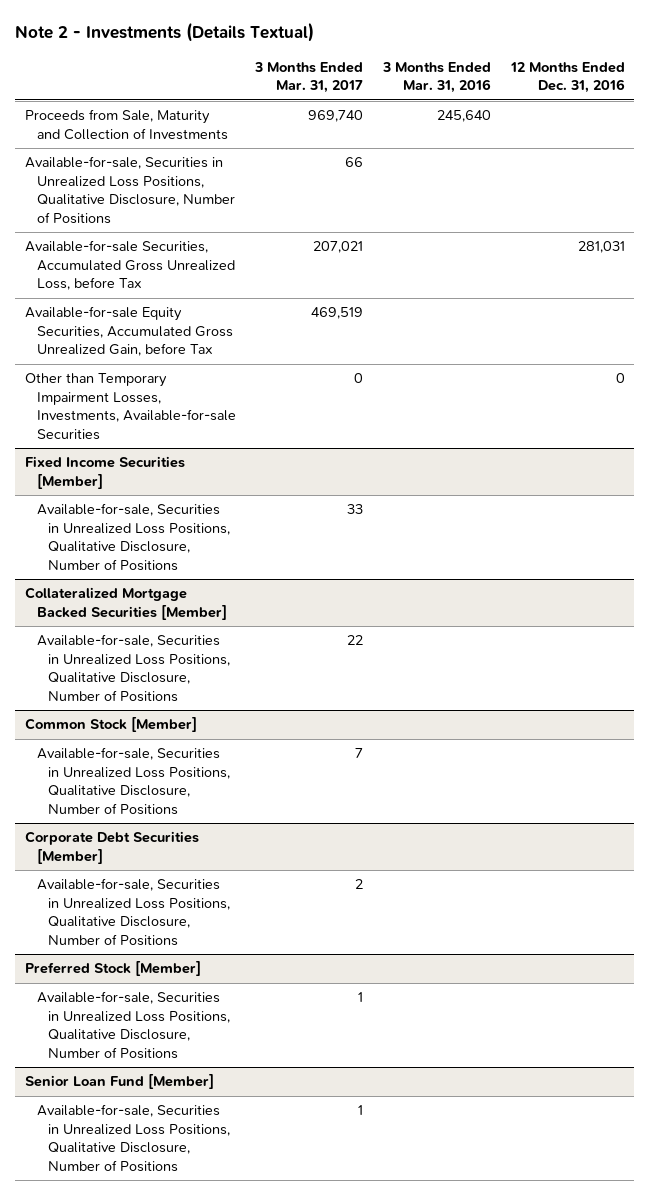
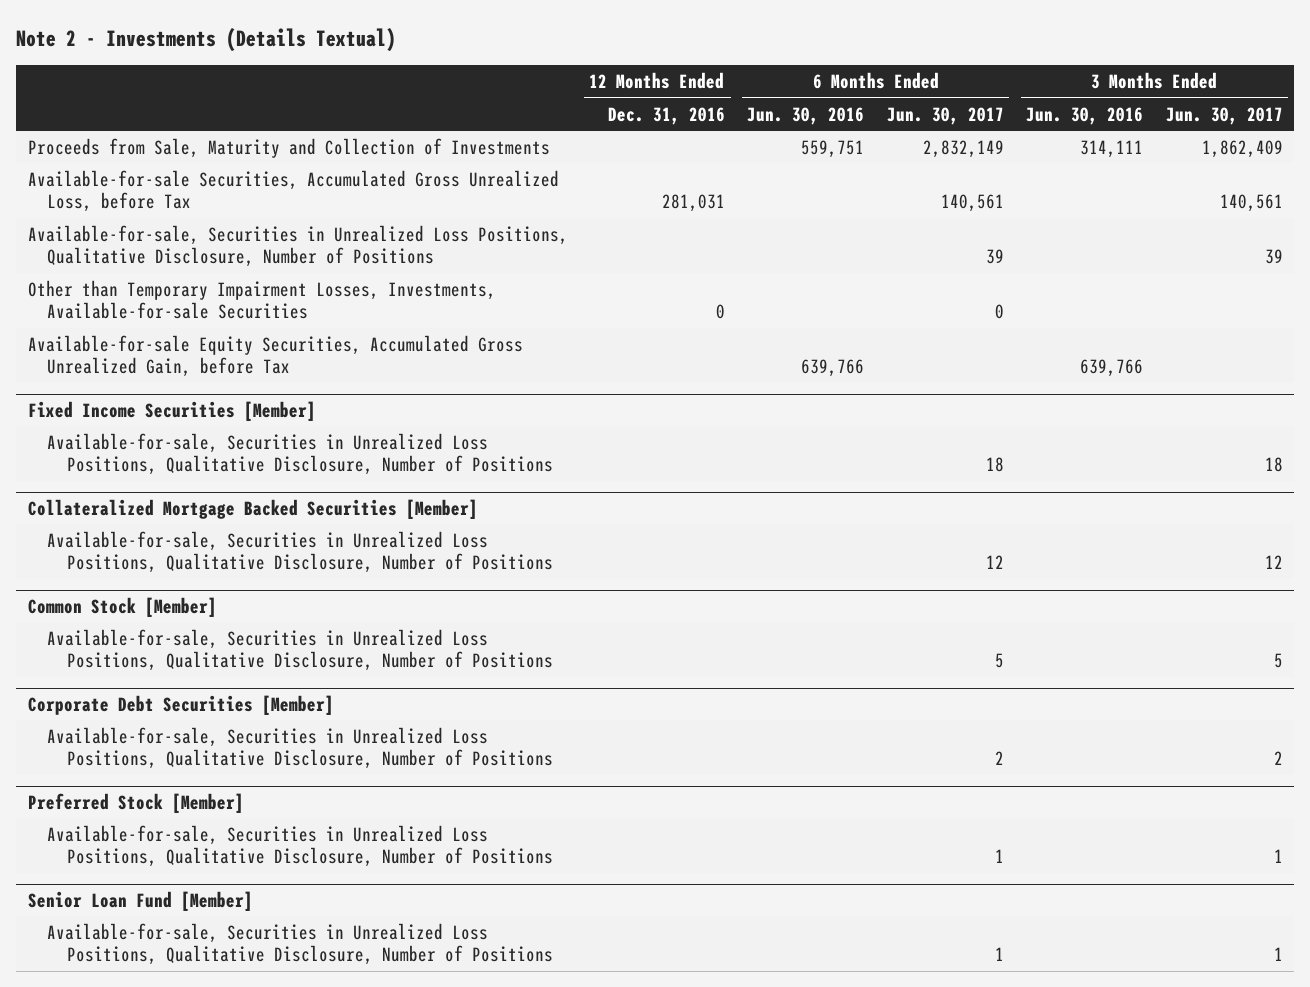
- | 3 Months Ended Mar. 31, 2017 | 3 Months Ended Mar. 31, 2016 | 12 Months Ended Dec. 31, 2016
+ | 12 Months Ended Dec. 31, 2016 | 6 Months Ended Jun. 30, 2016 | 6 Months Ended Jun. 30, 2017 | 3 Months Ended Jun. 30, 2016 | 3 Months Ended Jun. 30, 2017
moved down: Available-for-sale, Securities in Unrealized Loss Positions, Qualitative Disclosure, Number of Positions | | | 39 | | 39
moved down: Available-for-sale Equity Securities, Accumulated Gross Unrealized Gain, before Tax | | 639,766 | | 639,766 |

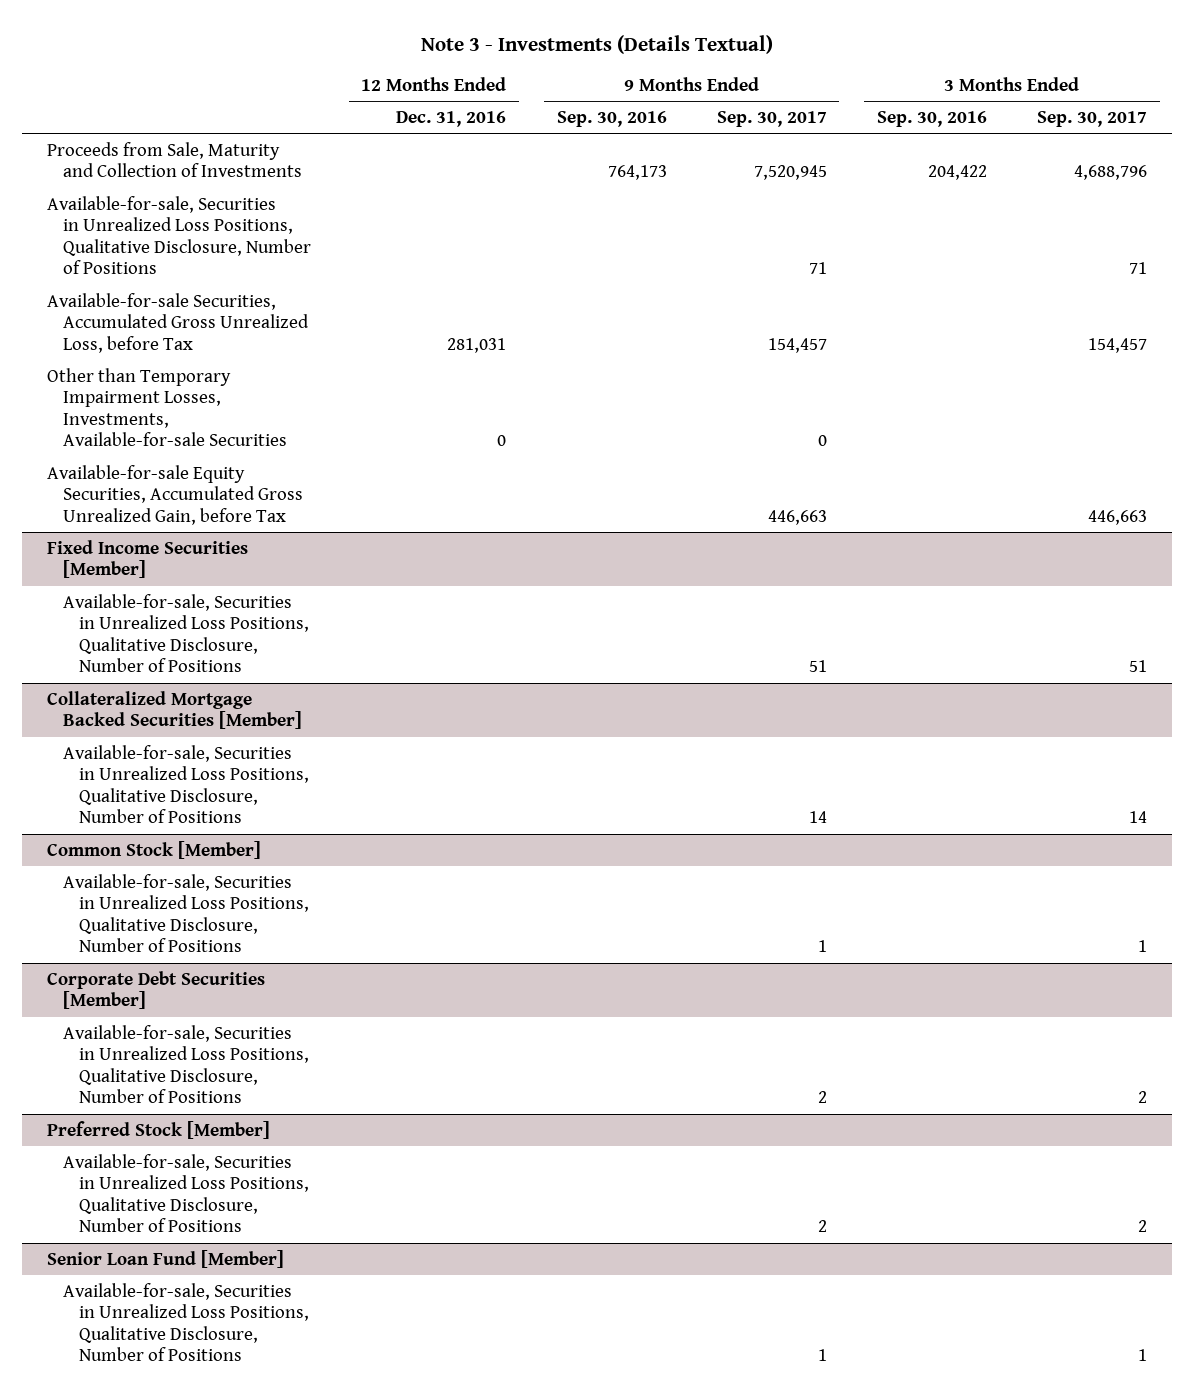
- Note 2 - Investments (Details Textual)
+ Note 3 - Investments (Details Textual)
- | 12 Months Ended Dec. 31, 2016 | 6 Months Ended Jun. 30, 2016 | 6 Months Ended Jun. 30, 2017 | 3 Months Ended Jun. 30, 2016 | 3 Months Ended Jun. 30, 2017
+ | 12 Months Ended Dec. 31, 2016 | 9 Months Ended Sep. 30, 2016 | 9 Months Ended Sep. 30, 2017 | 3 Months Ended Sep. 30, 2016 | 3 Months Ended Sep. 30, 2017
moved down: Available-for-sale Securities, Accumulated Gross Unrealized Loss, before Tax | 281,031 | | 154,457 | | 154,457

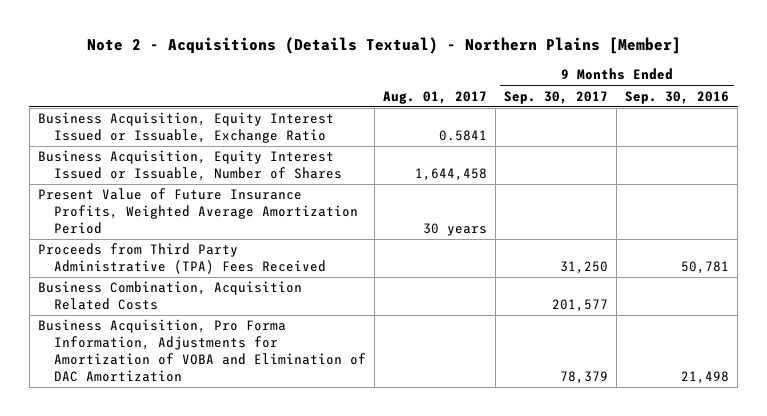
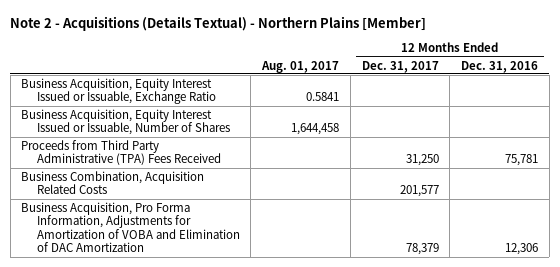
- | Aug. 01, 2017 | 9 Months Ended Sep. 30, 2017 | 9 Months Ended Sep. 30, 2016
+ | Aug. 01, 2017 | 12 Months Ended Dec. 31, 2017 | 12 Months Ended Dec. 31, 2016
- Present Value of Future Insurance Profits, Weighted Average Amortization Period | 30 years | |

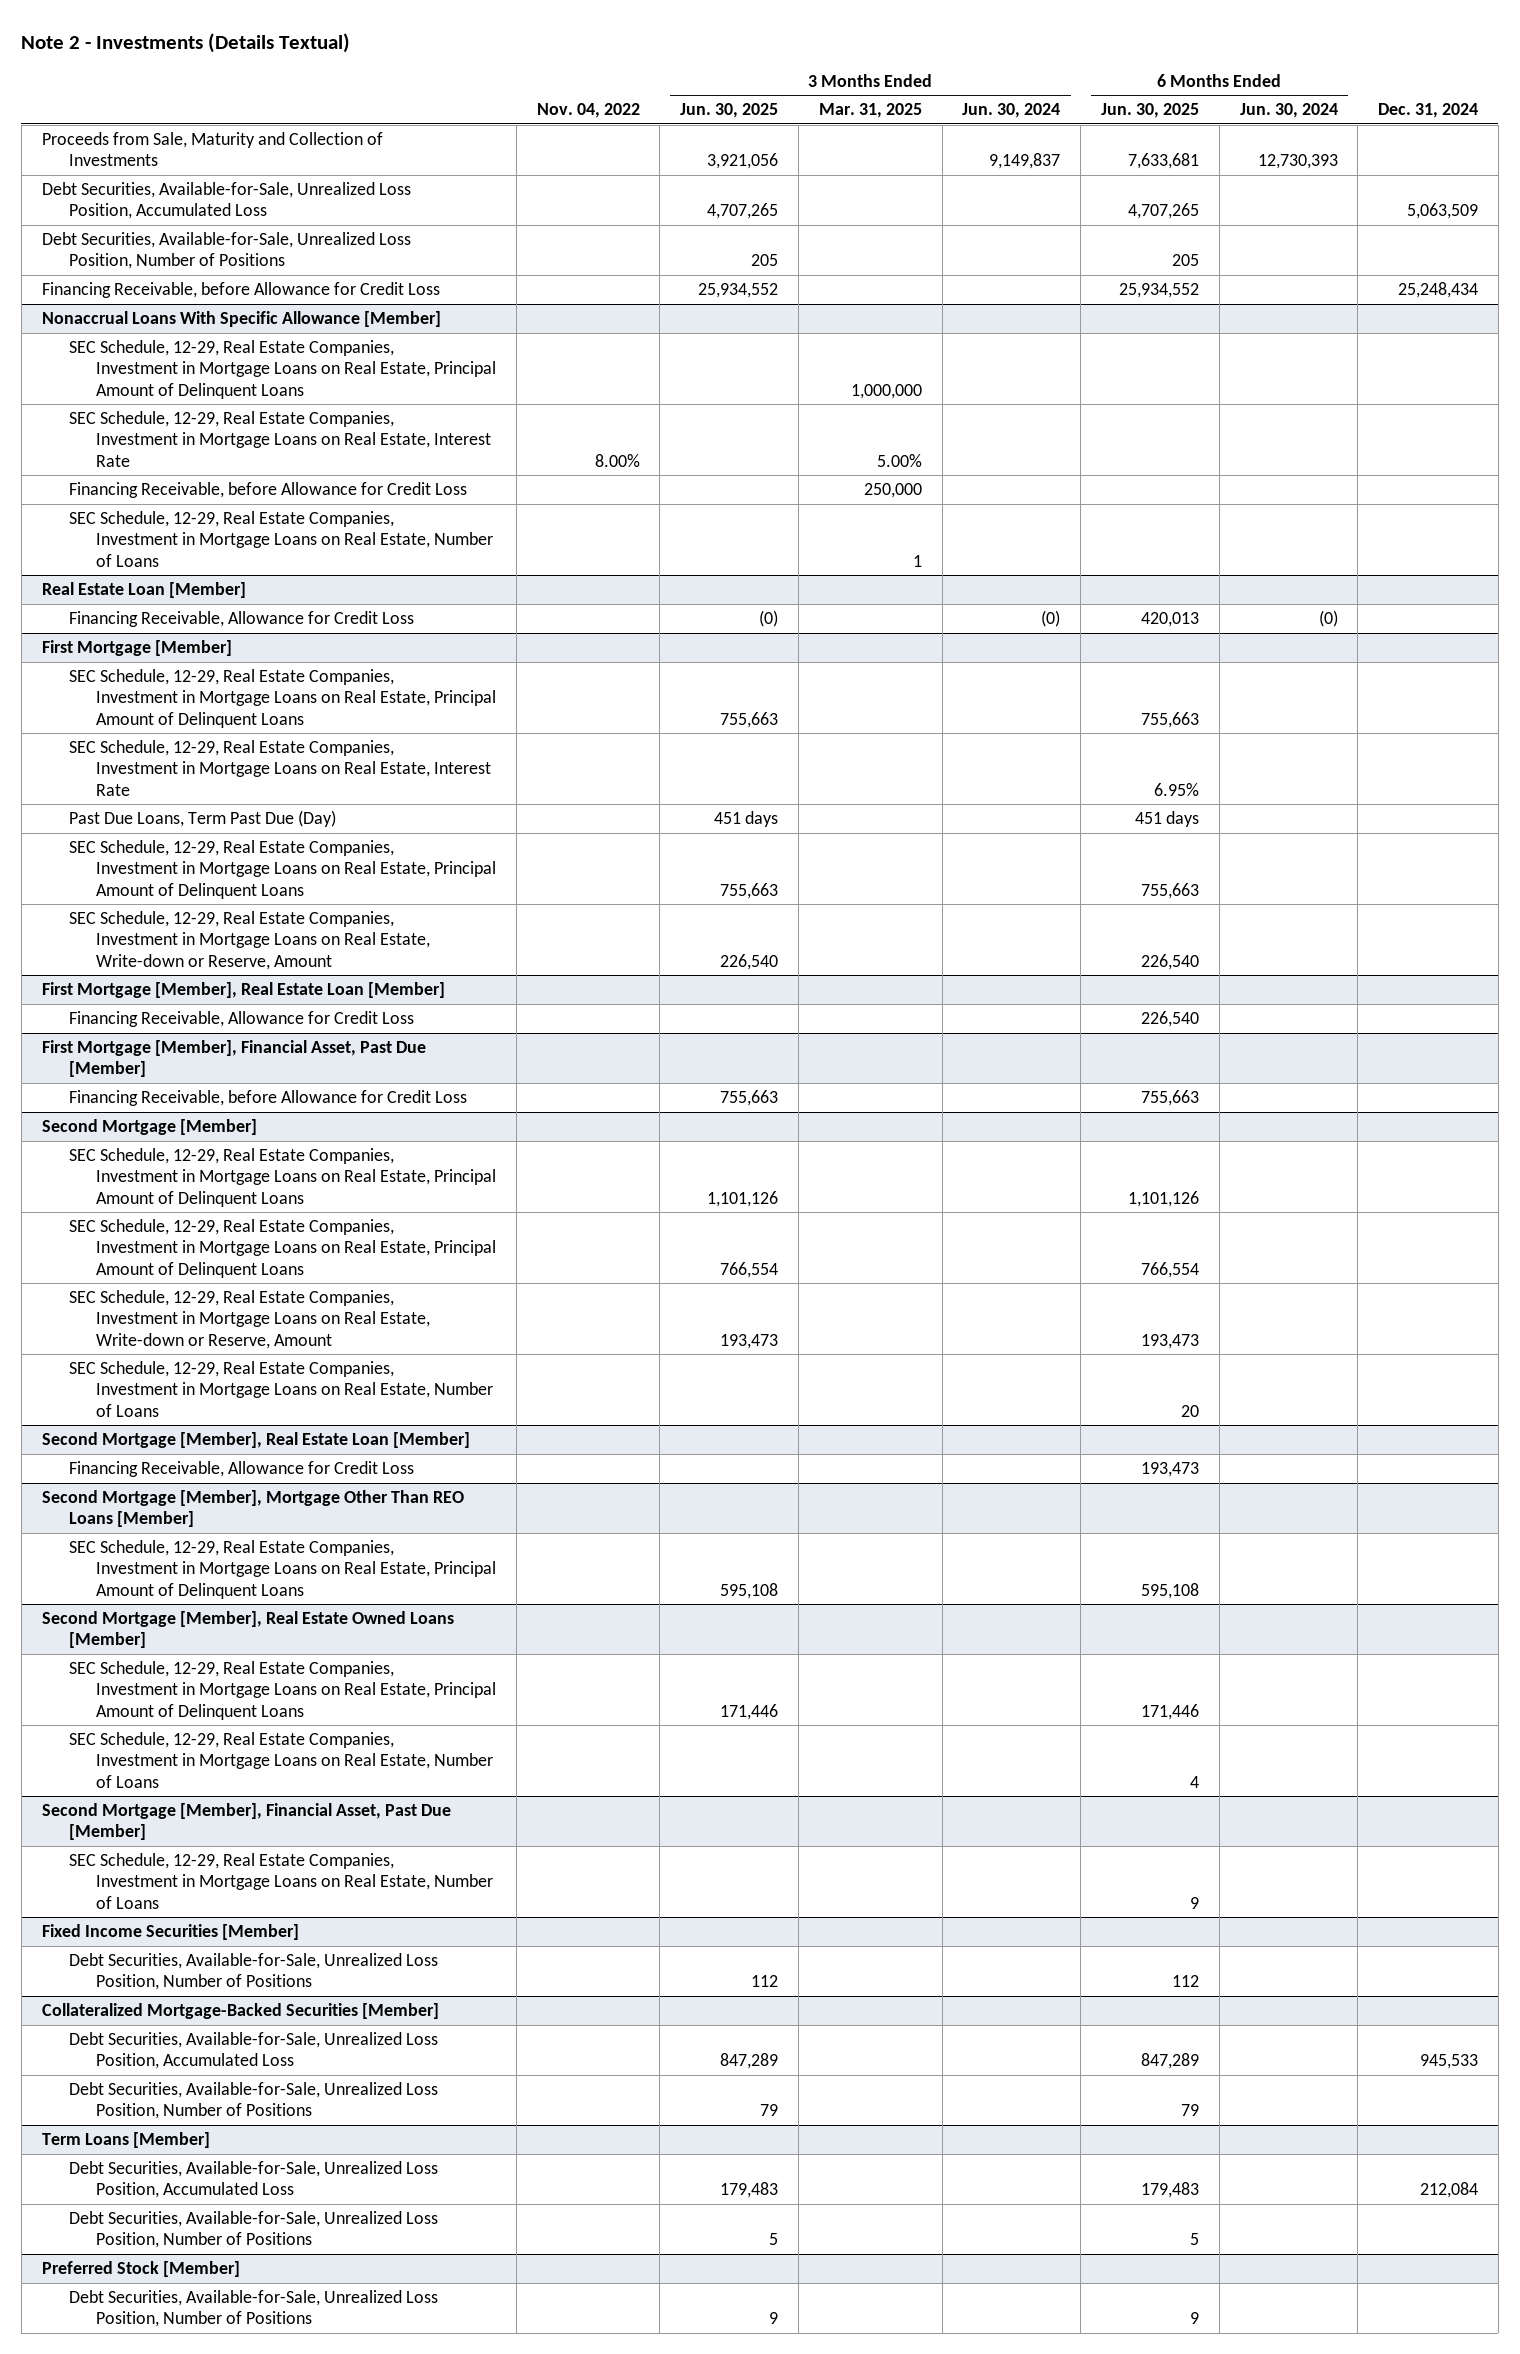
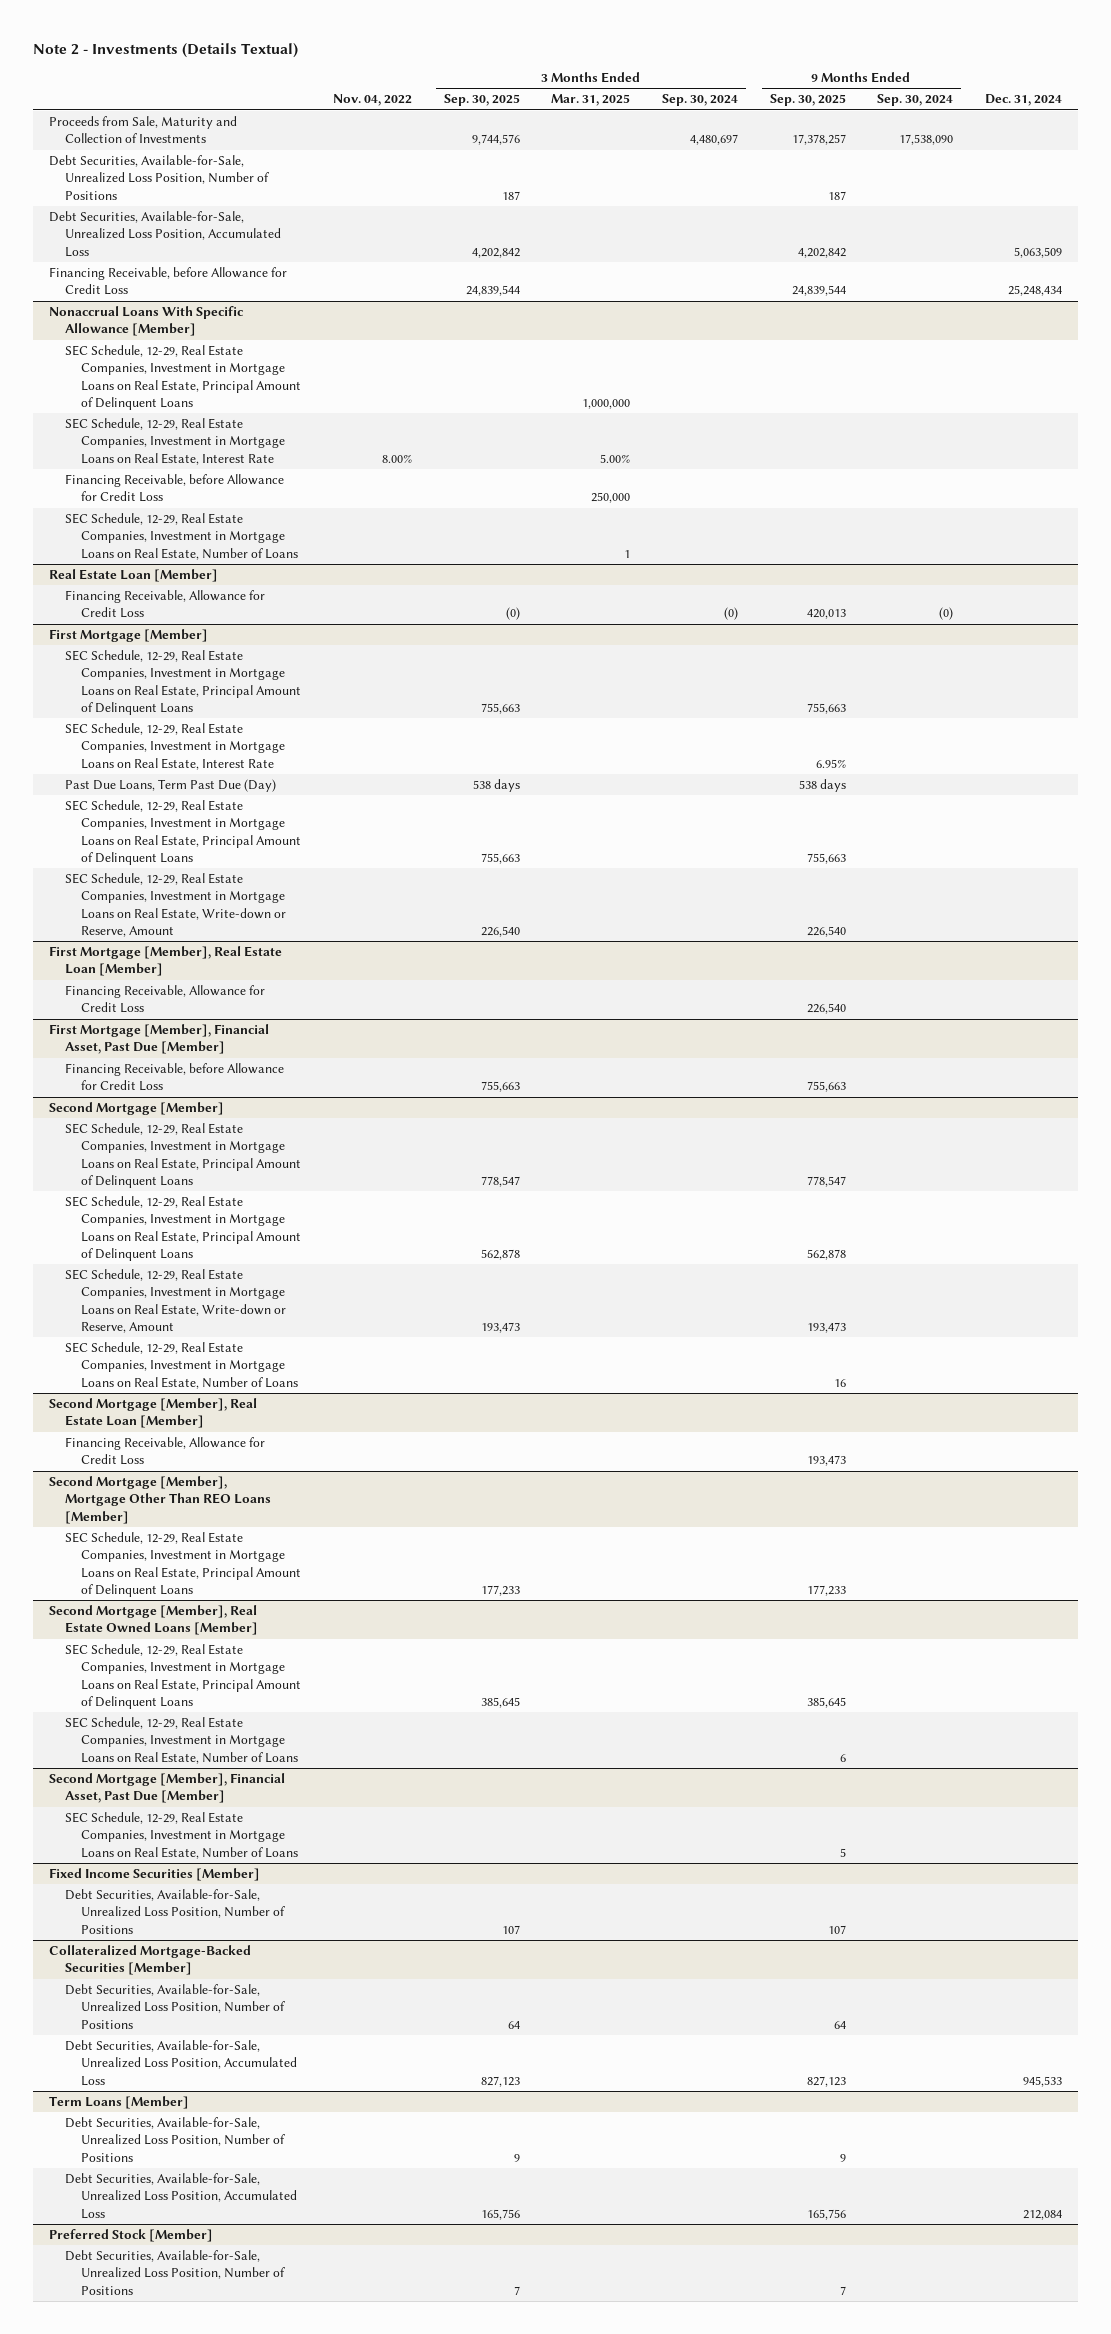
- | Nov. 04, 2022 | 3 Months Ended Jun. 30, 2025 | 3 Months Ended Mar. 31, 2025 | 3 Months Ended Jun. 30, 2024 | 6 Months Ended Jun. 30, 2025 | 6 Months Ended Jun. 30, 2024 | Dec. 31, 2024
+ | Nov. 04, 2022 | 3 Months Ended Sep. 30, 2025 | 3 Months Ended Mar. 31, 2025 | 3 Months Ended Sep. 30, 2024 | 9 Months Ended Sep. 30, 2025 | 9 Months Ended Sep. 30, 2024 | Dec. 31, 2024
moved down: Debt Securities, Available-for-Sale, Unrealized Loss Position, Accumulated Loss | | 4,202,842 | | | 4,202,842 | | 5,063,509
@ Collateralized Mortgage-Backed Securities [Member]
moved down: Debt Securities, Available-for-Sale, Unrealized Loss Position, Accumulated Loss | | 827,123 | | | 827,123 | | 945,533
@ Term Loans [Member]
moved down: Debt Securities, Available-for-Sale, Unrealized Loss Position, Accumulated Loss | | 165,756 | | | 165,756 | | 212,084

